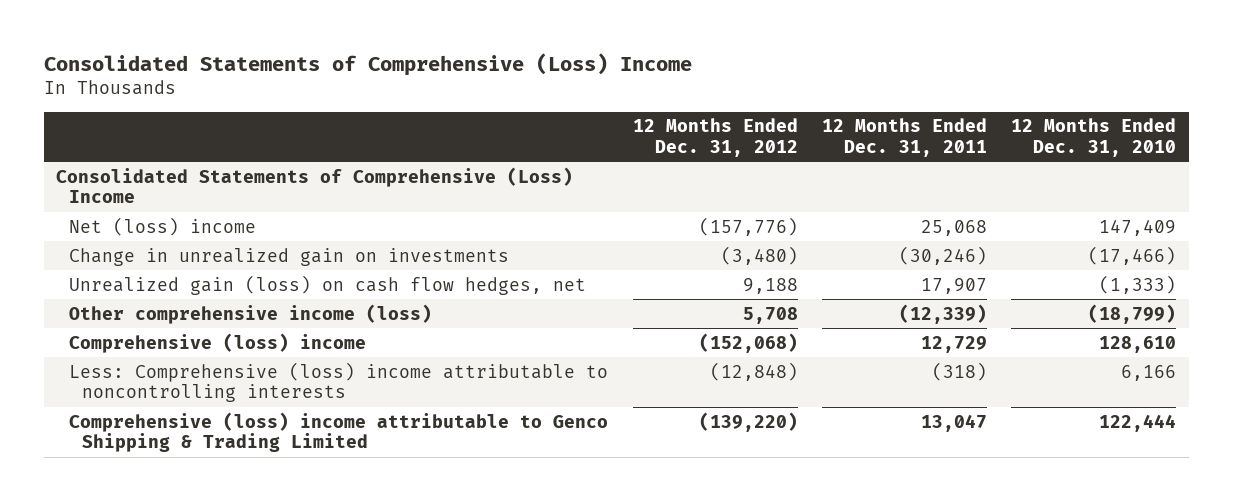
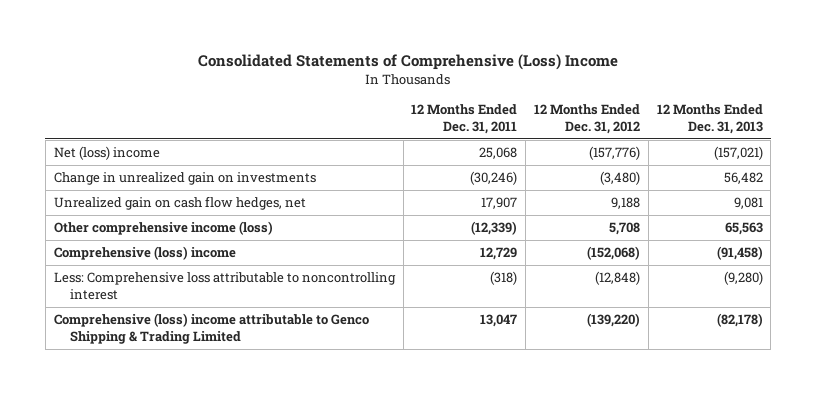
- | 12 Months Ended Dec. 31, 2012 | 12 Months Ended Dec. 31, 2011 | 12 Months Ended Dec. 31, 2010
+ | 12 Months Ended Dec. 31, 2011 | 12 Months Ended Dec. 31, 2012 | 12 Months Ended Dec. 31, 2013
- Consolidated Statements of Comprehensive (Loss) Income
- Unrealized gain (loss) on cash flow hedges, net | 9,188 | 17,907 | (1,333)
+ Unrealized gain on cash flow hedges, net | 17,907 | 9,188 | 9,081
- Less: Comprehensive (loss) income attributable to noncontrolling interests | (12,848) | (318) | 6,166
+ Less: Comprehensive loss attributable to noncontrolling interest | (318) | (12,848) | (9,280)

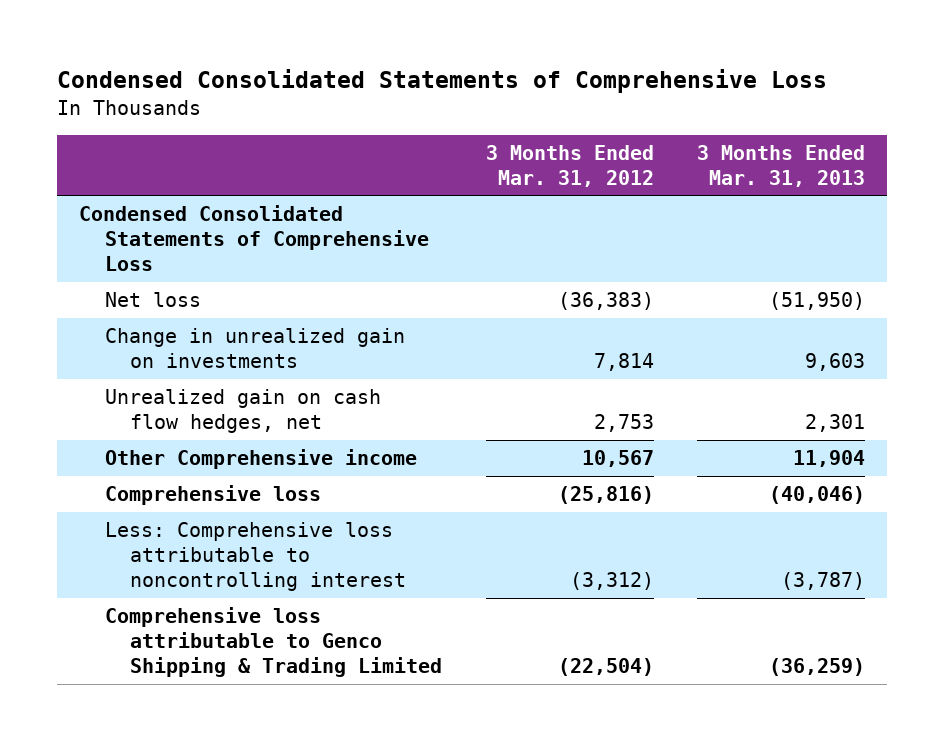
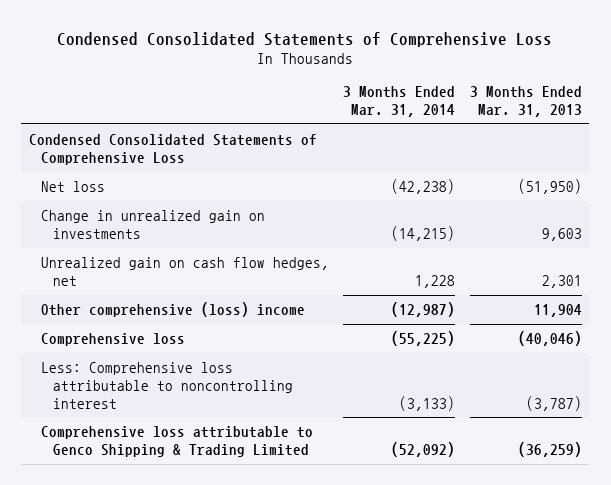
- | 3 Months Ended Mar. 31, 2012 | 3 Months Ended Mar. 31, 2013
+ | 3 Months Ended Mar. 31, 2014 | 3 Months Ended Mar. 31, 2013
- Other Comprehensive income | 10,567 | 11,904
+ Other comprehensive (loss) income | (12,987) | 11,904

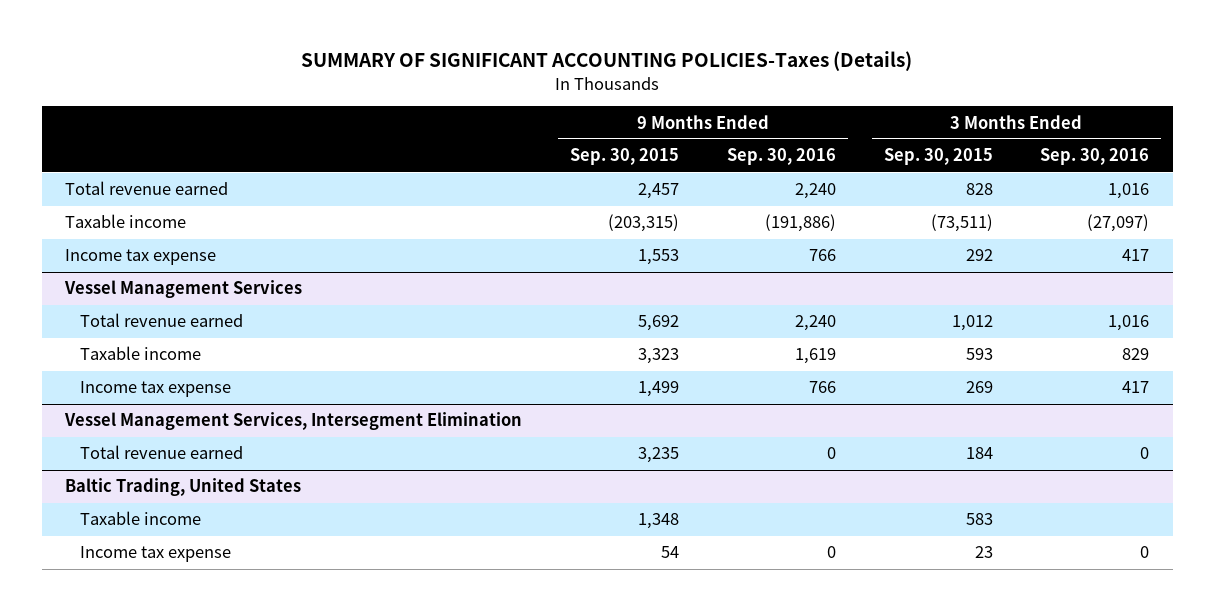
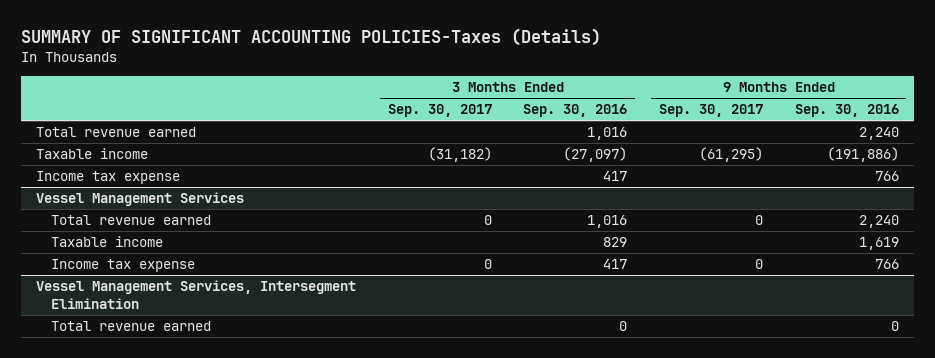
- | 9 Months Ended Sep. 30, 2015 | 9 Months Ended Sep. 30, 2016 | 3 Months Ended Sep. 30, 2015 | 3 Months Ended Sep. 30, 2016
+ | 3 Months Ended Sep. 30, 2017 | 3 Months Ended Sep. 30, 2016 | 9 Months Ended Sep. 30, 2017 | 9 Months Ended Sep. 30, 2016
- Baltic Trading, United States
- Taxable income | 1,348 | | 583 |
- Income tax expense | 54 | 0 | 23 | 0

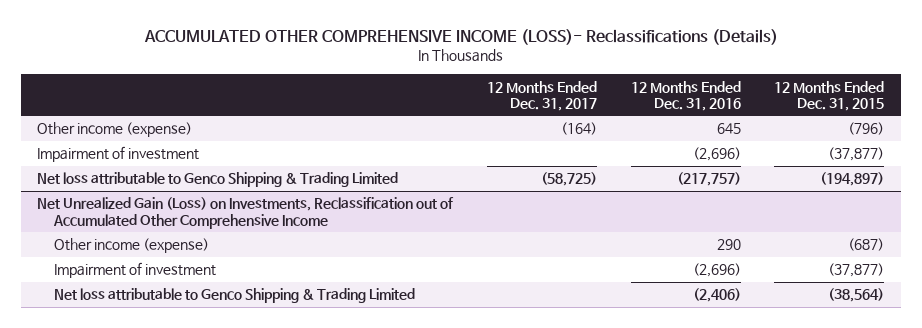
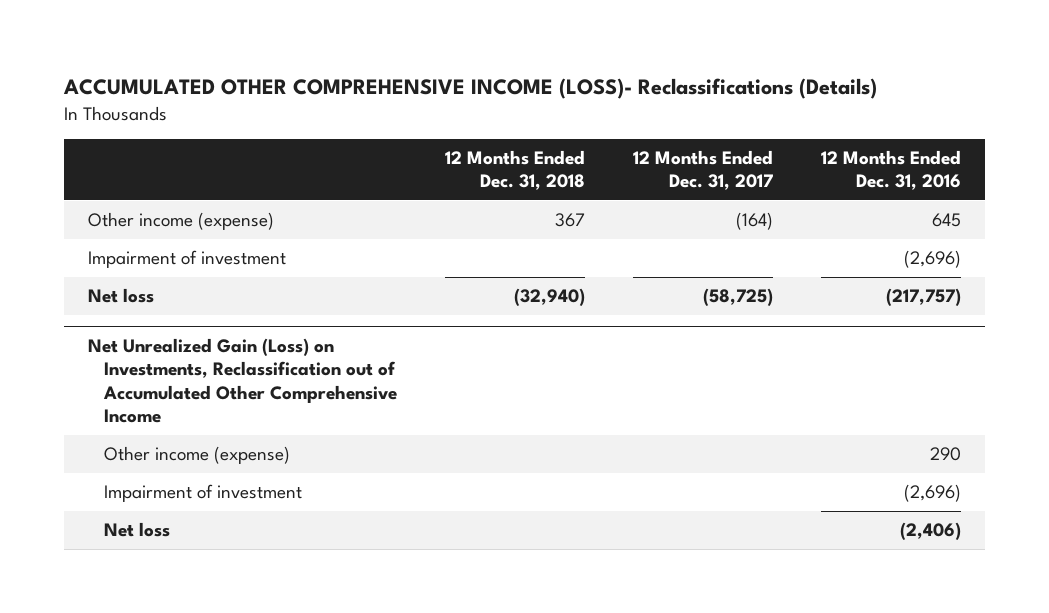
- | 12 Months Ended Dec. 31, 2017 | 12 Months Ended Dec. 31, 2016 | 12 Months Ended Dec. 31, 2015
+ | 12 Months Ended Dec. 31, 2018 | 12 Months Ended Dec. 31, 2017 | 12 Months Ended Dec. 31, 2016
- Net loss attributable to Genco Shipping & Trading Limited | (58,725) | (217,757) | (194,897)
+ Net loss | (32,940) | (58,725) | (217,757)
@ Net Unrealized Gain (Loss) on Investments, Reclassification out of Accumulated Other Comprehensive Income
- Net loss attributable to Genco Shipping & Trading Limited | | (2,406) | (38,564)
+ Net loss | | | (2,406)

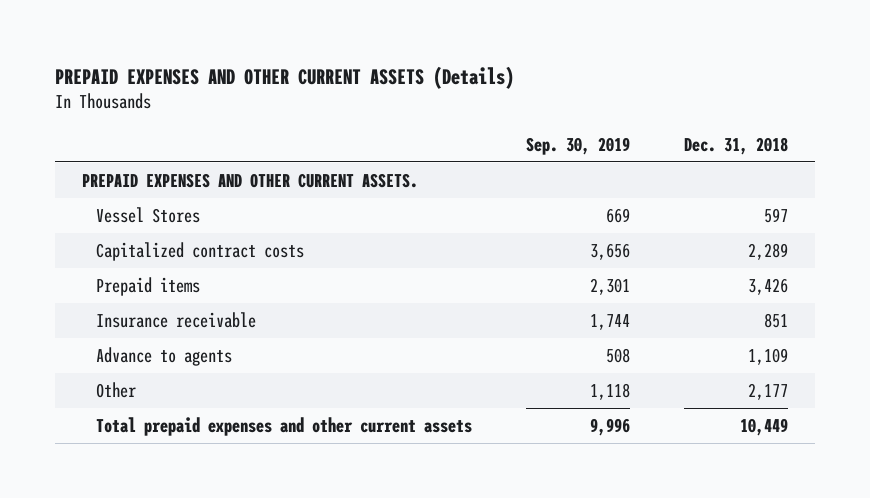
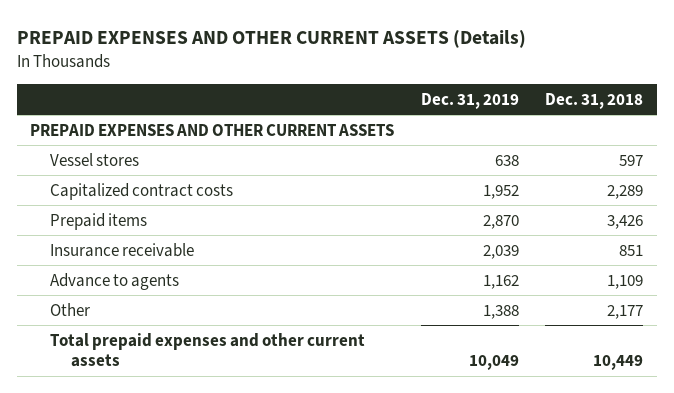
- | Sep. 30, 2019 | Dec. 31, 2018
+ | Dec. 31, 2019 | Dec. 31, 2018
- PREPAID EXPENSES AND OTHER CURRENT ASSETS.
- Vessel Stores | 669 | 597
+ PREPAID EXPENSES AND OTHER CURRENT ASSETS
+ Vessel stores | 638 | 597

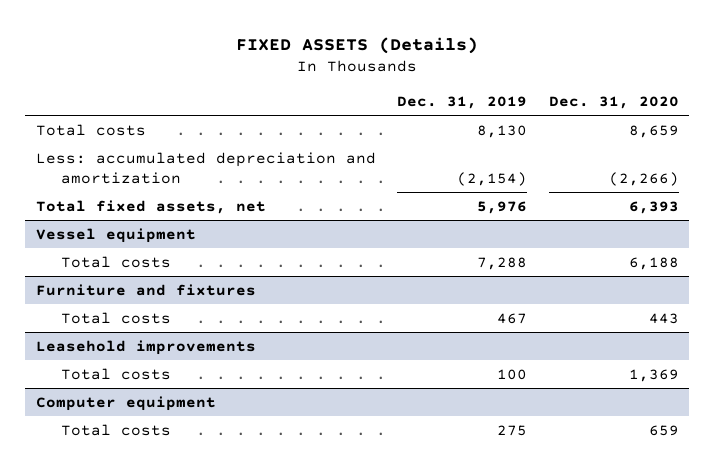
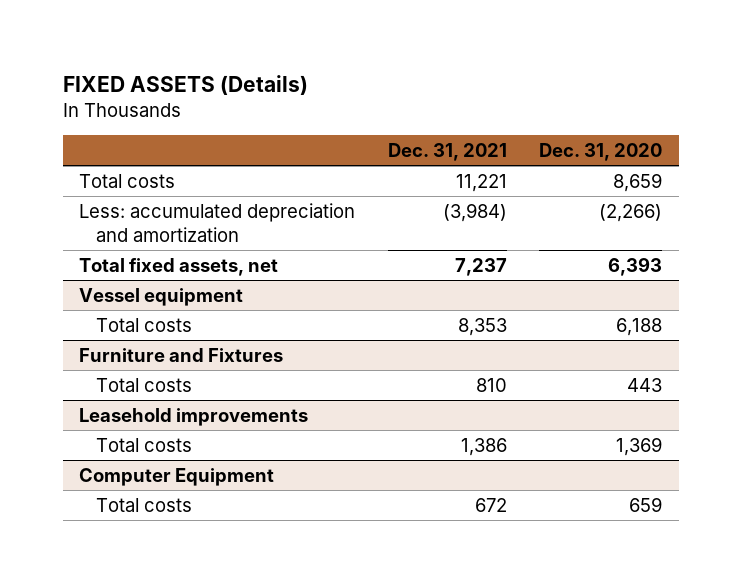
- | Dec. 31, 2019 | Dec. 31, 2020
+ | Dec. 31, 2021 | Dec. 31, 2020
- Furniture and fixtures
+ Furniture and Fixtures
- Computer equipment
+ Computer Equipment

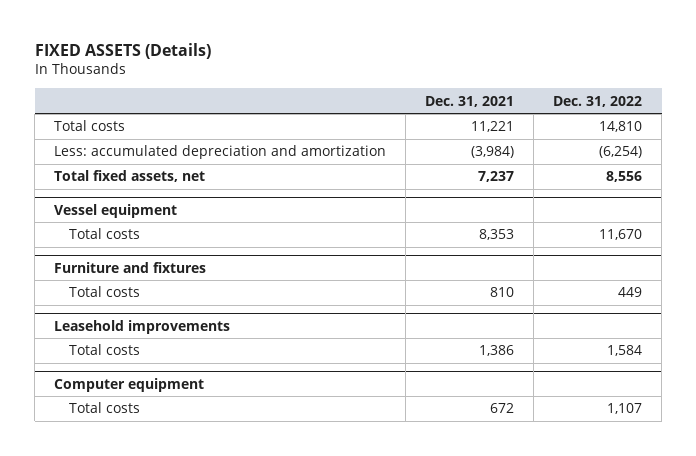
- | Dec. 31, 2021 | Dec. 31, 2020
+ | Dec. 31, 2021 | Dec. 31, 2022
- Furniture and Fixtures
+ Furniture and fixtures
- Computer Equipment
+ Computer equipment

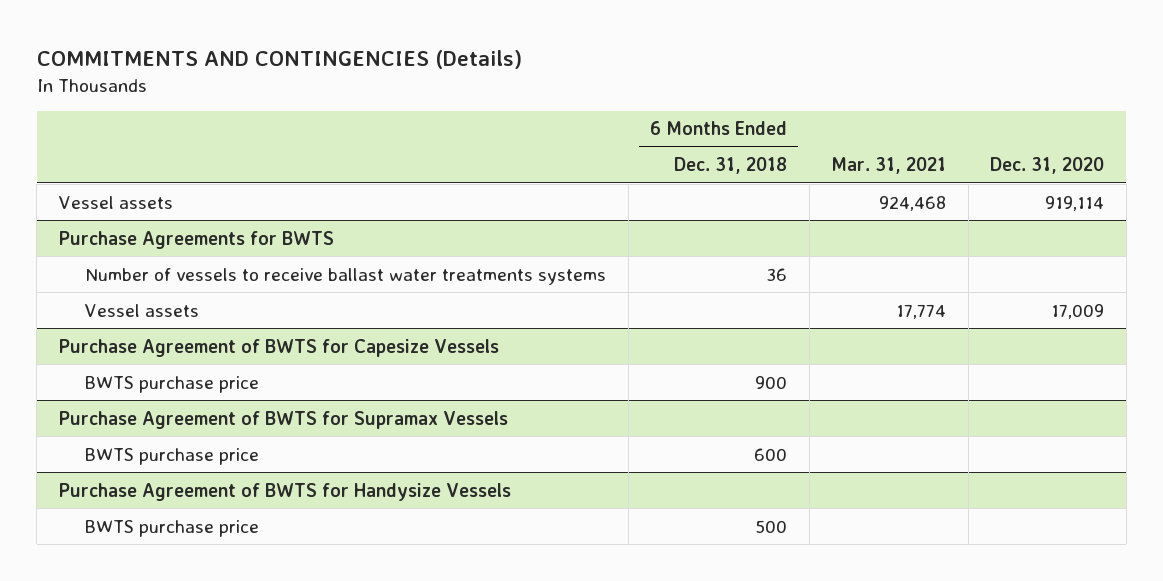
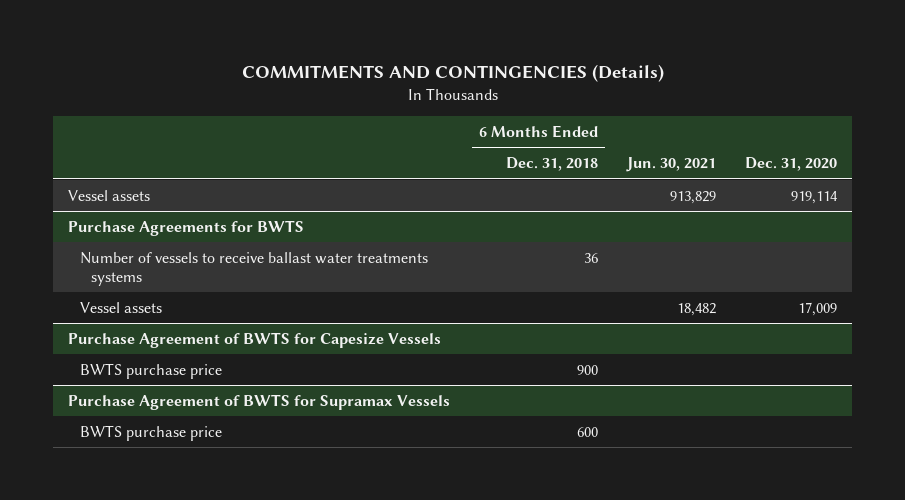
- | 6 Months Ended Dec. 31, 2018 | Mar. 31, 2021 | Dec. 31, 2020
+ | 6 Months Ended Dec. 31, 2018 | Jun. 30, 2021 | Dec. 31, 2020
- Purchase Agreement of BWTS for Handysize Vessels
- BWTS purchase price | 500 | |

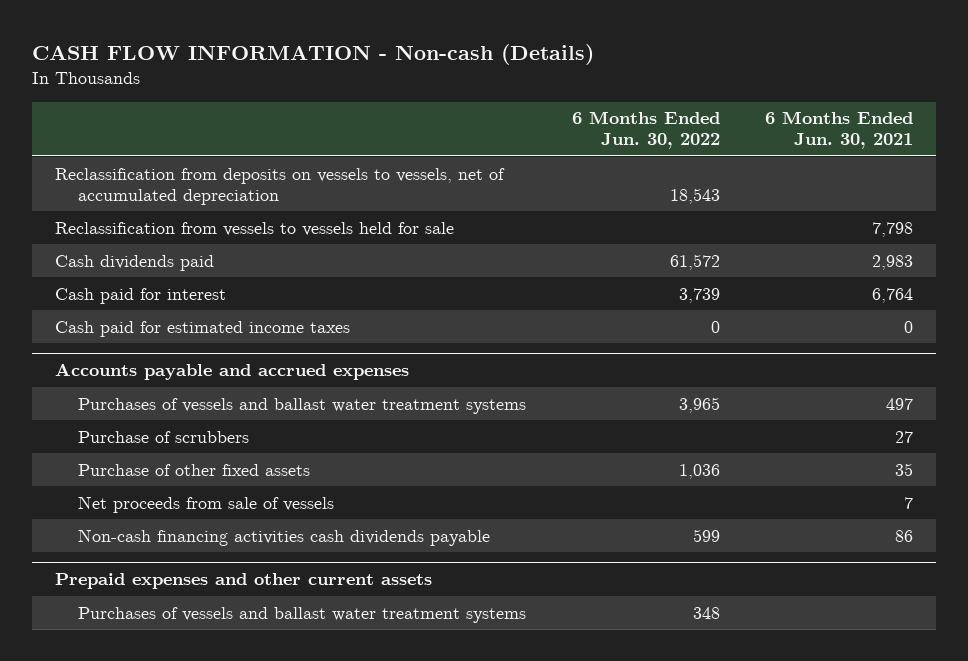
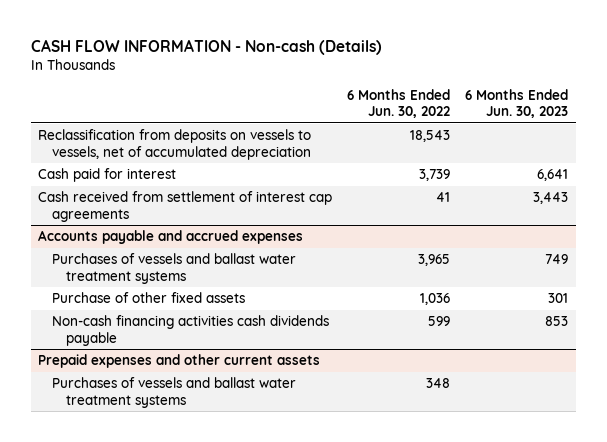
- | 6 Months Ended Jun. 30, 2022 | 6 Months Ended Jun. 30, 2021
+ | 6 Months Ended Jun. 30, 2022 | 6 Months Ended Jun. 30, 2023
- Reclassification from vessels to vessels held for sale | | 7,798
- Cash dividends paid | 61,572 | 2,983
- Cash paid for estimated income taxes | 0 | 0
+ Cash received from settlement of interest cap agreements | 41 | 3,443
@ Accounts payable and accrued expenses
- Purchase of scrubbers | | 27
- Net proceeds from sale of vessels | | 7

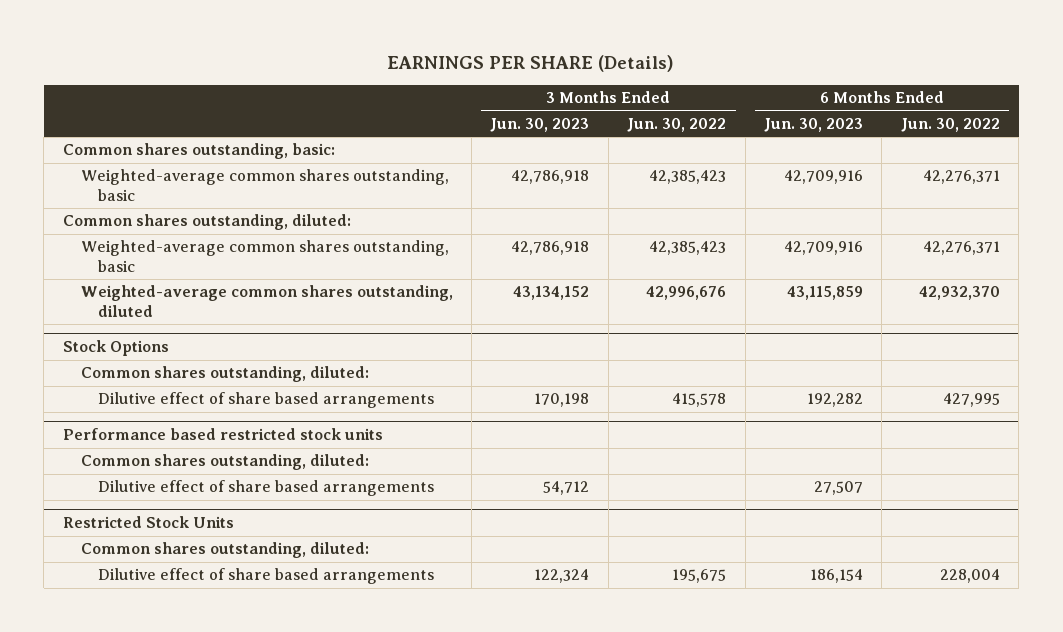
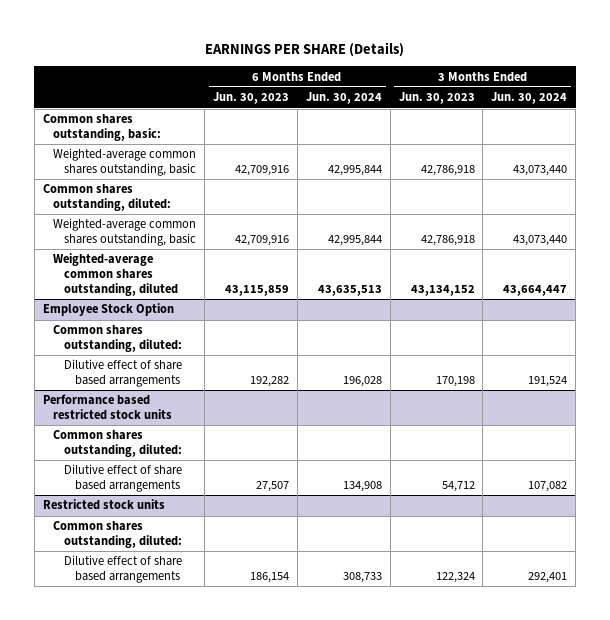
- | 3 Months Ended Jun. 30, 2023 | 3 Months Ended Jun. 30, 2022 | 6 Months Ended Jun. 30, 2023 | 6 Months Ended Jun. 30, 2022
+ | 6 Months Ended Jun. 30, 2023 | 6 Months Ended Jun. 30, 2024 | 3 Months Ended Jun. 30, 2023 | 3 Months Ended Jun. 30, 2024
- Stock Options
+ Employee Stock Option
- Restricted Stock Units
+ Restricted stock units

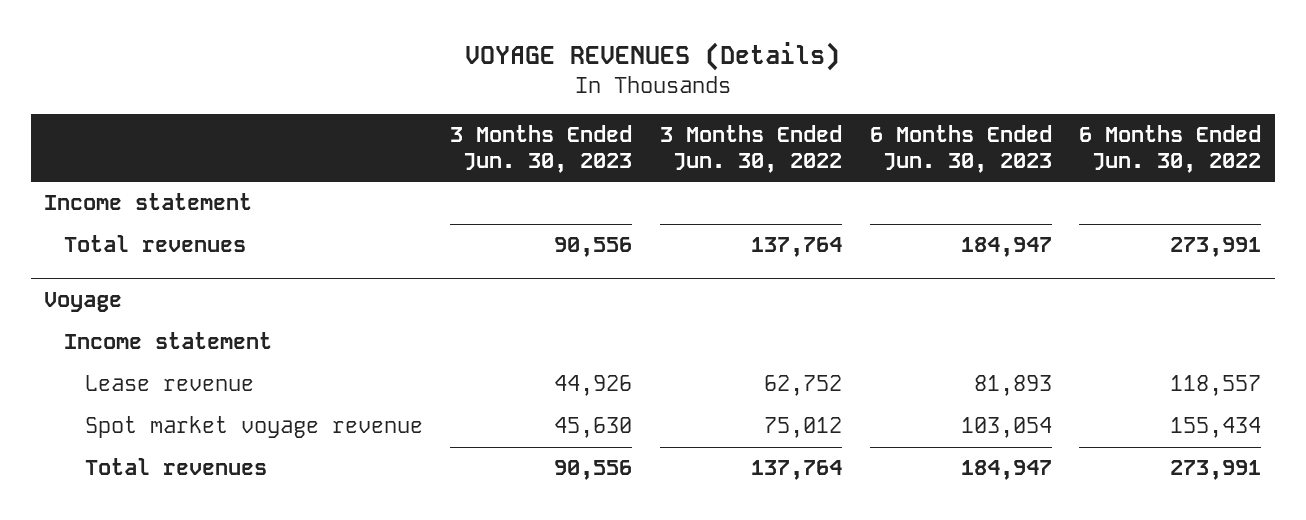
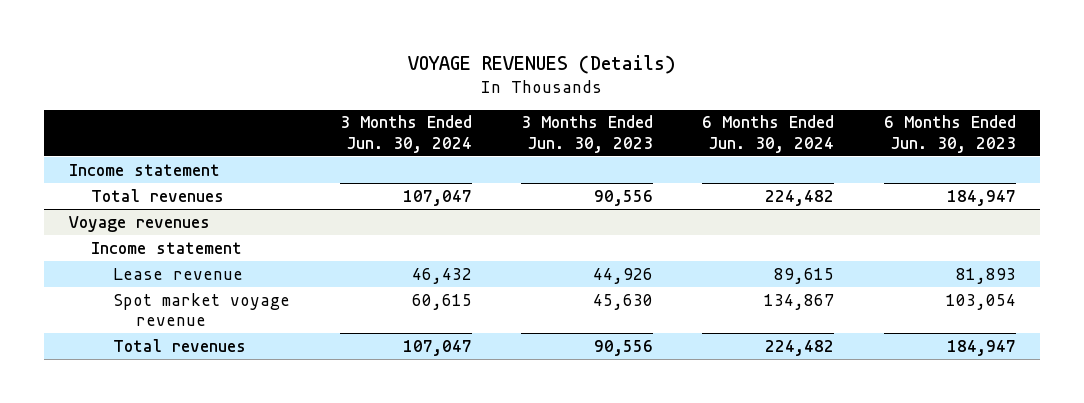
- | 3 Months Ended Jun. 30, 2023 | 3 Months Ended Jun. 30, 2022 | 6 Months Ended Jun. 30, 2023 | 6 Months Ended Jun. 30, 2022
+ | 3 Months Ended Jun. 30, 2024 | 3 Months Ended Jun. 30, 2023 | 6 Months Ended Jun. 30, 2024 | 6 Months Ended Jun. 30, 2023
- Voyage
+ Voyage revenues

